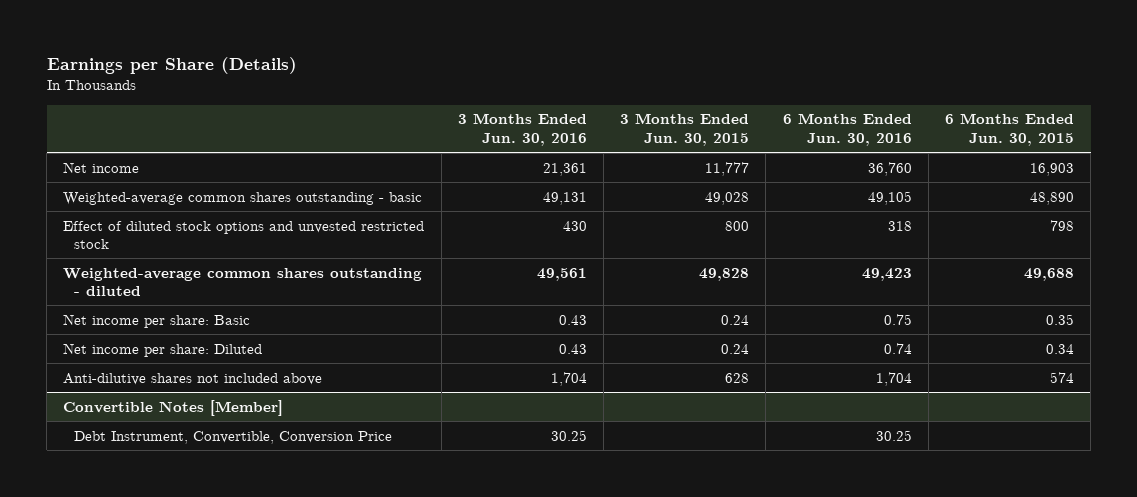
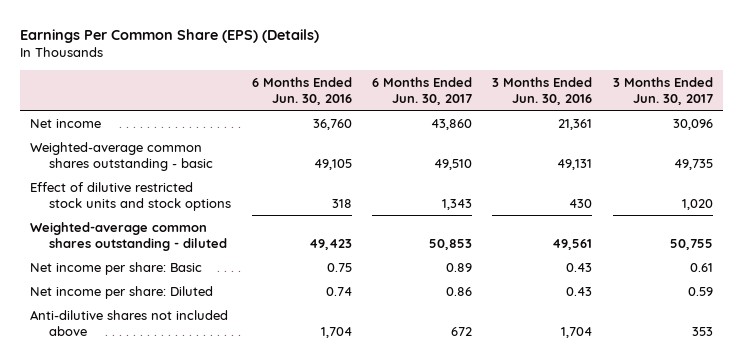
- Earnings per Share (Details)
+ Earnings Per Common Share (EPS) (Details)
- | 3 Months Ended Jun. 30, 2016 | 3 Months Ended Jun. 30, 2015 | 6 Months Ended Jun. 30, 2016 | 6 Months Ended Jun. 30, 2015
+ | 6 Months Ended Jun. 30, 2016 | 6 Months Ended Jun. 30, 2017 | 3 Months Ended Jun. 30, 2016 | 3 Months Ended Jun. 30, 2017
- Effect of diluted stock options and unvested restricted stock | 430 | 800 | 318 | 798
+ Effect of dilutive restricted stock units and stock options | 318 | 1,343 | 430 | 1,020
- Convertible Notes [Member]
- Debt Instrument, Convertible, Conversion Price | 30.25 | | 30.25 |

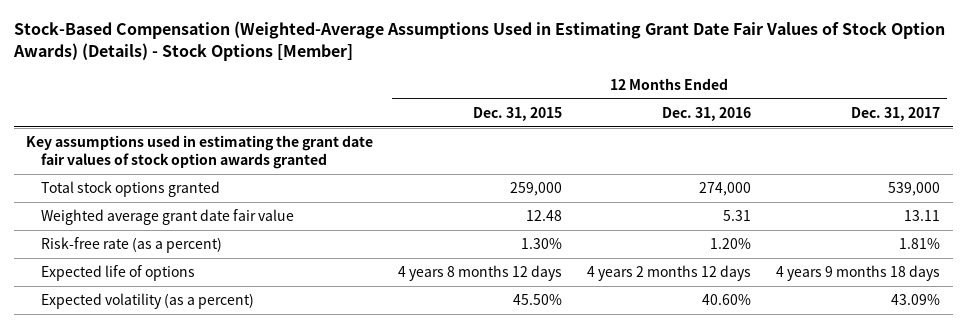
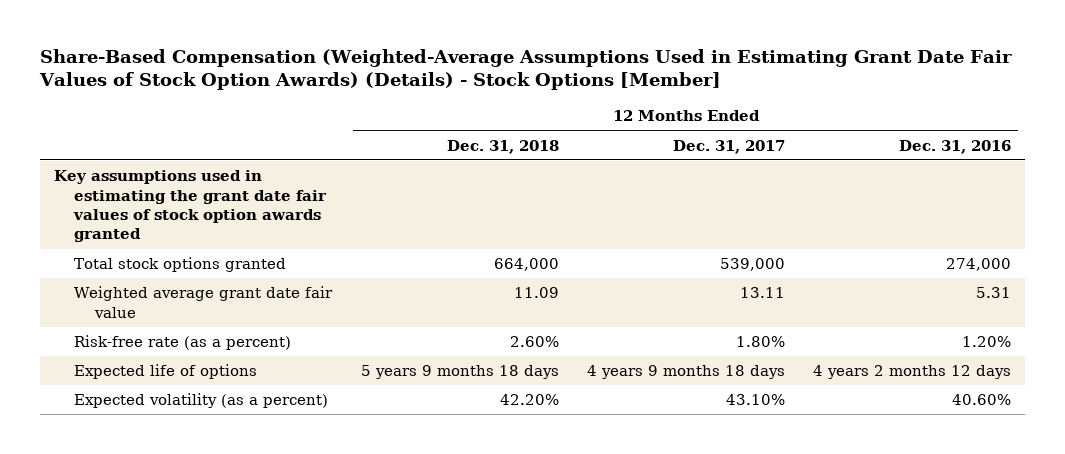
- Stock-Based Compensation (Weighted-Average Assumptions Used in Estimating Grant Date Fair Values of Stock Option Awards) (Details) - Stock Options [Member]
+ Share-Based Compensation (Weighted-Average Assumptions Used in Estimating Grant Date Fair Values of Stock Option Awards) (Details) - Stock Options [Member]
- | 12 Months Ended Dec. 31, 2015 | 12 Months Ended Dec. 31, 2016 | 12 Months Ended Dec. 31, 2017
+ | 12 Months Ended Dec. 31, 2018 | 12 Months Ended Dec. 31, 2017 | 12 Months Ended Dec. 31, 2016
- Risk-free rate (as a percent) | 1.30% | 1.20% | 1.81%
+ Risk-free rate (as a percent) | 2.60% | 1.80% | 1.20%
- Expected volatility (as a percent) | 45.50% | 40.60% | 43.09%
+ Expected volatility (as a percent) | 42.20% | 43.10% | 40.60%

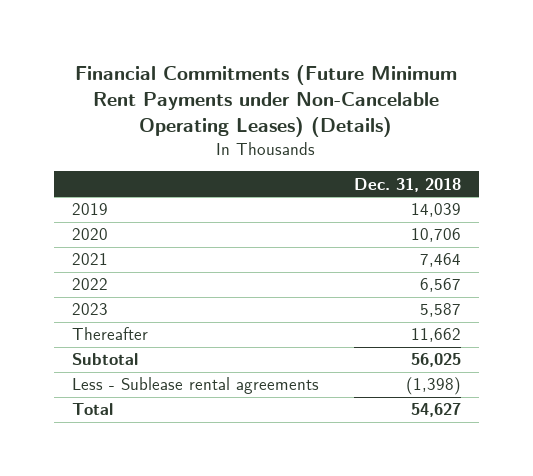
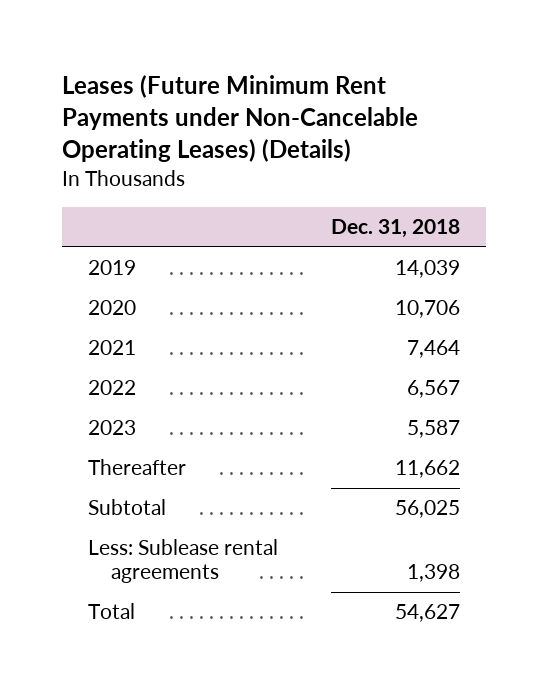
- Financial Commitments (Future Minimum Rent Payments under Non-Cancelable Operating Leases) (Details)
+ Leases (Future Minimum Rent Payments under Non-Cancelable Operating Leases) (Details)
- Less - Sublease rental agreements | (1,398)
+ Less: Sublease rental agreements | 1,398

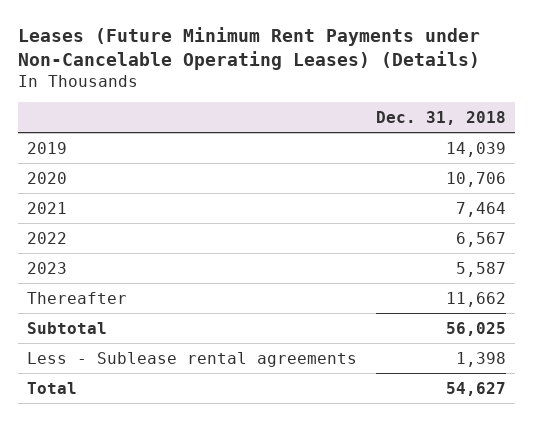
- Less: Sublease rental agreements | 1,398
+ Less - Sublease rental agreements | 1,398

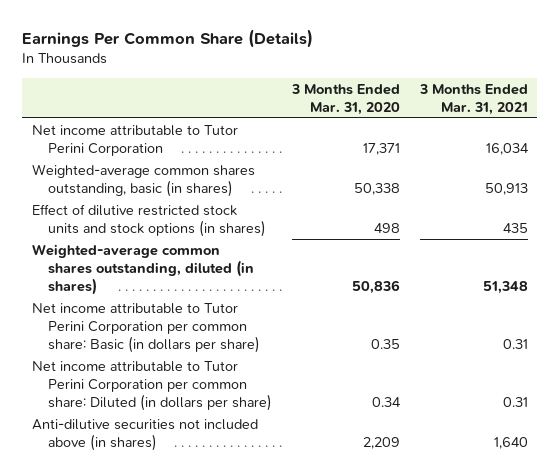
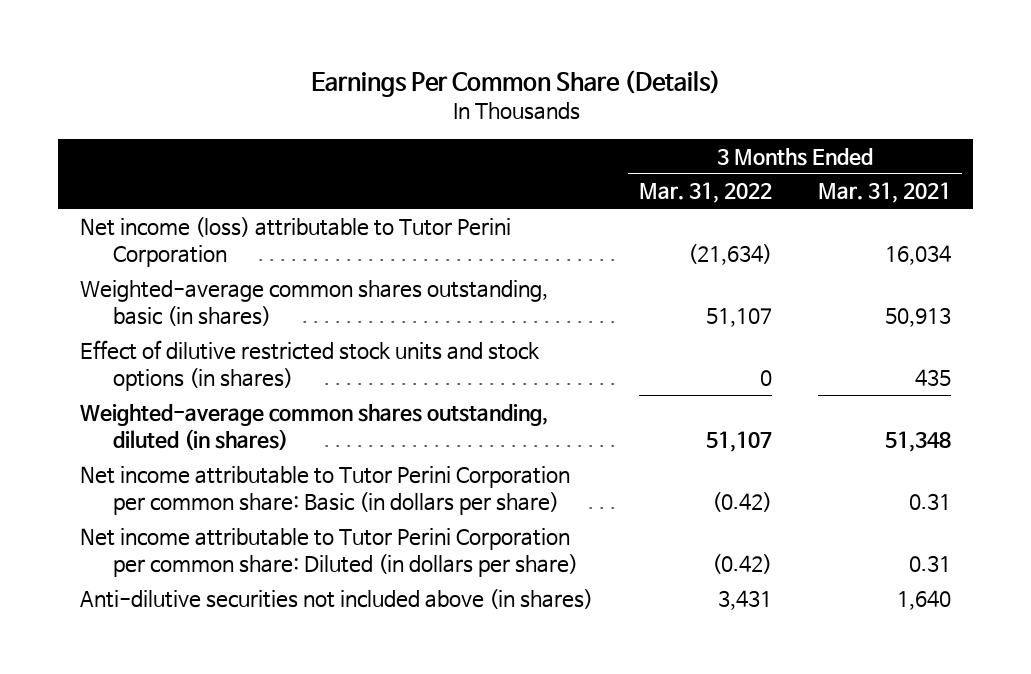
- | 3 Months Ended Mar. 31, 2020 | 3 Months Ended Mar. 31, 2021
+ | 3 Months Ended Mar. 31, 2022 | 3 Months Ended Mar. 31, 2021
- Net income attributable to Tutor Perini Corporation | 17,371 | 16,034
+ Net income (loss) attributable to Tutor Perini Corporation | (21,634) | 16,034

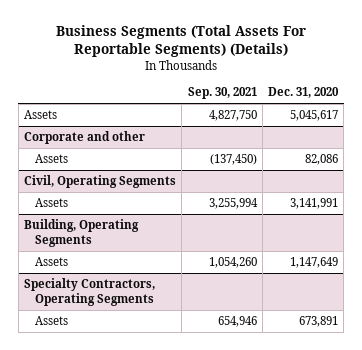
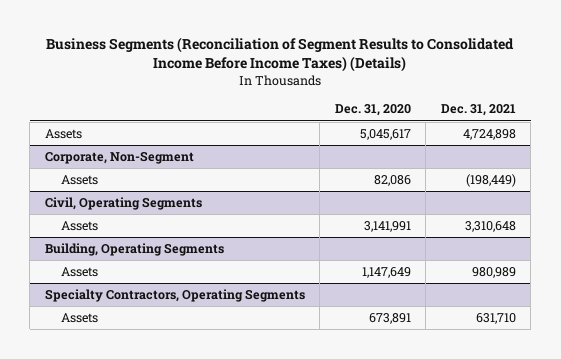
- Business Segments (Total Assets For Reportable Segments) (Details)
+ Business Segments (Reconciliation of Segment Results to Consolidated Income Before Income Taxes) (Details)
- | Sep. 30, 2021 | Dec. 31, 2020
+ | Dec. 31, 2020 | Dec. 31, 2021
- Corporate and other
+ Corporate, Non-Segment

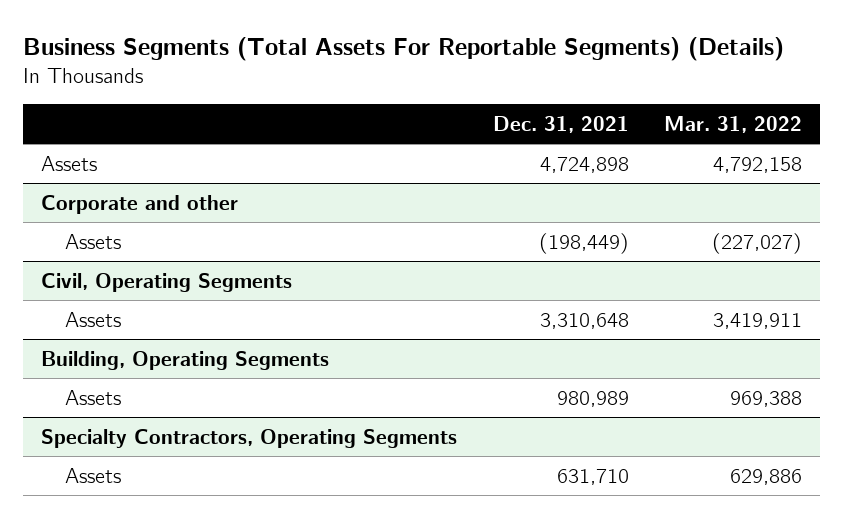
- Business Segments (Reconciliation of Segment Results to Consolidated Income Before Income Taxes) (Details)
+ Business Segments (Total Assets For Reportable Segments) (Details)
- | Dec. 31, 2020 | Dec. 31, 2021
+ | Dec. 31, 2021 | Mar. 31, 2022
- Corporate, Non-Segment
+ Corporate and other

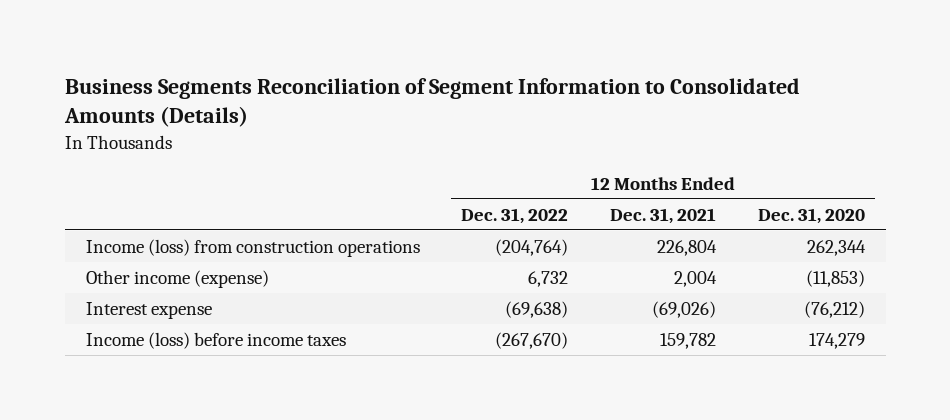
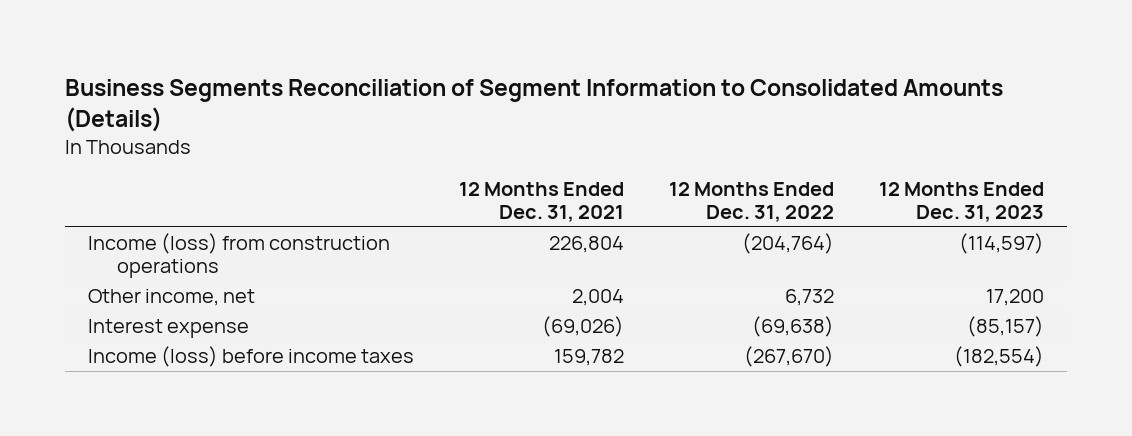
- | 12 Months Ended Dec. 31, 2022 | 12 Months Ended Dec. 31, 2021 | 12 Months Ended Dec. 31, 2020
+ | 12 Months Ended Dec. 31, 2021 | 12 Months Ended Dec. 31, 2022 | 12 Months Ended Dec. 31, 2023
- Other income (expense) | 6,732 | 2,004 | (11,853)
+ Other income, net | 2,004 | 6,732 | 17,200

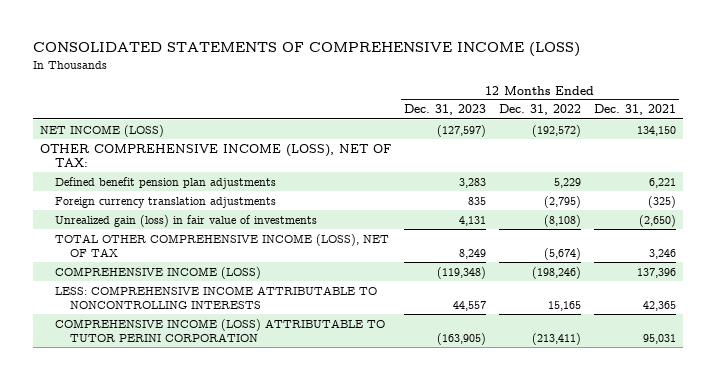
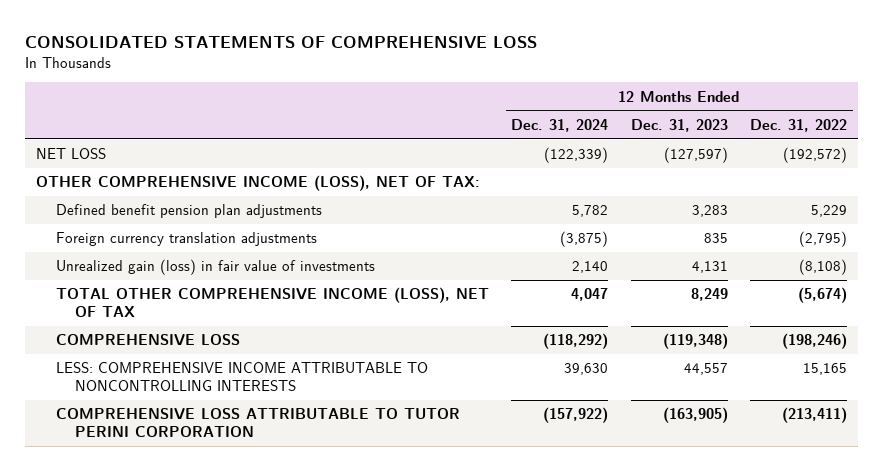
- CONSOLIDATED STATEMENTS OF COMPREHENSIVE INCOME (LOSS)
+ CONSOLIDATED STATEMENTS OF COMPREHENSIVE LOSS
- | 12 Months Ended Dec. 31, 2023 | 12 Months Ended Dec. 31, 2022 | 12 Months Ended Dec. 31, 2021
+ | 12 Months Ended Dec. 31, 2024 | 12 Months Ended Dec. 31, 2023 | 12 Months Ended Dec. 31, 2022
- NET INCOME (LOSS) | (127,597) | (192,572) | 134,150
+ NET LOSS | (122,339) | (127,597) | (192,572)
- COMPREHENSIVE INCOME (LOSS) | (119,348) | (198,246) | 137,396
+ COMPREHENSIVE LOSS | (118,292) | (119,348) | (198,246)
- COMPREHENSIVE INCOME (LOSS) ATTRIBUTABLE TO TUTOR PERINI CORPORATION | (163,905) | (213,411) | 95,031
+ COMPREHENSIVE LOSS ATTRIBUTABLE TO TUTOR PERINI CORPORATION | (157,922) | (163,905) | (213,411)

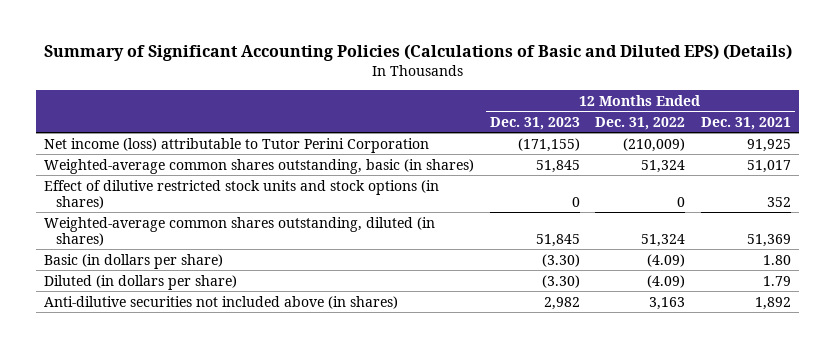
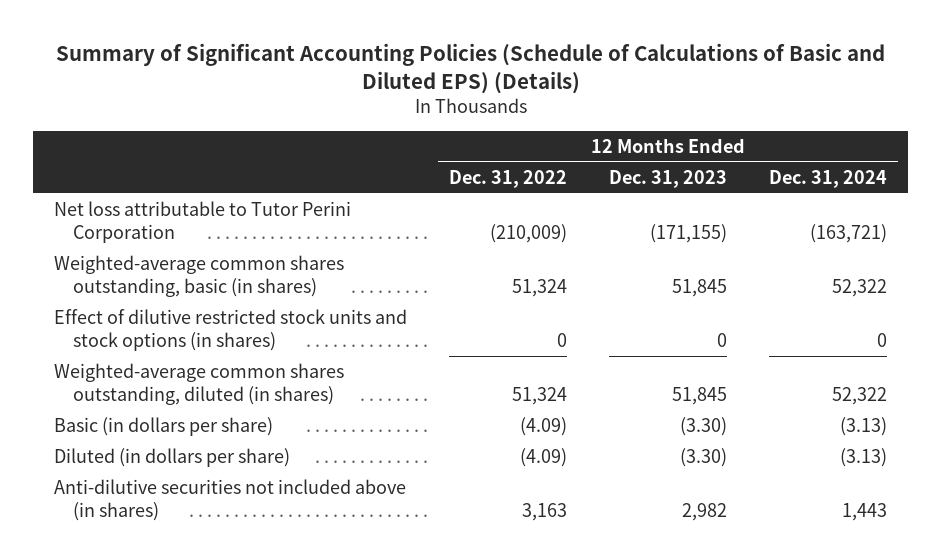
- Summary of Significant Accounting Policies (Calculations of Basic and Diluted EPS) (Details)
+ Summary of Significant Accounting Policies (Schedule of Calculations of Basic and Diluted EPS) (Details)
- | 12 Months Ended Dec. 31, 2023 | 12 Months Ended Dec. 31, 2022 | 12 Months Ended Dec. 31, 2021
+ | 12 Months Ended Dec. 31, 2022 | 12 Months Ended Dec. 31, 2023 | 12 Months Ended Dec. 31, 2024
- Net income (loss) attributable to Tutor Perini Corporation | (171,155) | (210,009) | 91,925
+ Net loss attributable to Tutor Perini Corporation | (210,009) | (171,155) | (163,721)

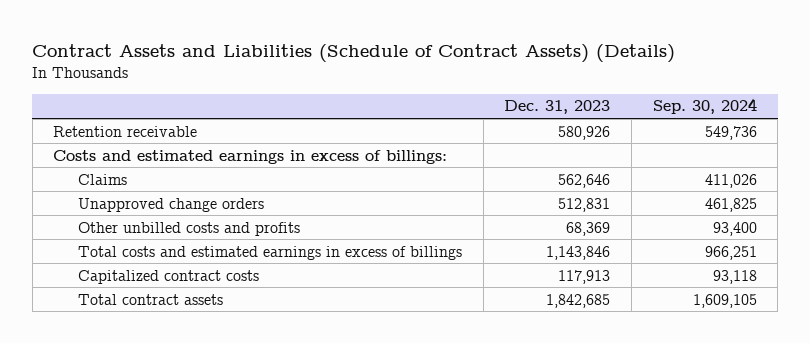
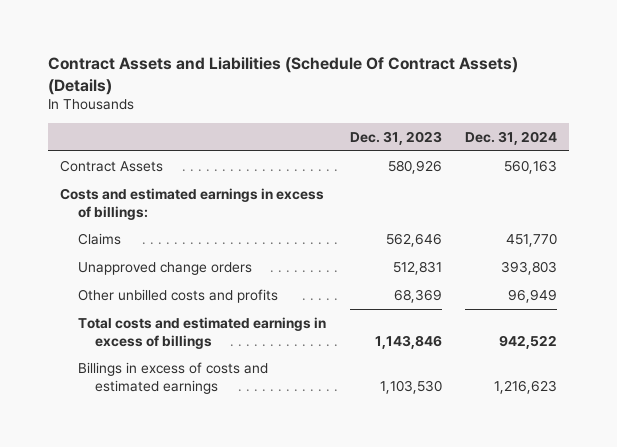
- Contract Assets and Liabilities (Schedule of Contract Assets) (Details)
+ Contract Assets and Liabilities (Schedule Of Contract Assets) (Details)
- | Dec. 31, 2023 | Sep. 30, 2024
+ | Dec. 31, 2023 | Dec. 31, 2024
- Retention receivable | 580,926 | 549,736
+ Contract Assets | 580,926 | 560,163
- Capitalized contract costs | 117,913 | 93,118
- Total contract assets | 1,842,685 | 1,609,105
+ Billings in excess of costs and estimated earnings | 1,103,530 | 1,216,623

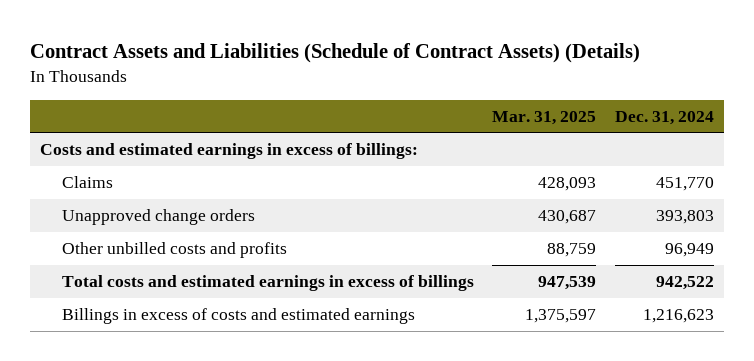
- Contract Assets and Liabilities (Schedule Of Contract Assets) (Details)
+ Contract Assets and Liabilities (Schedule of Contract Assets) (Details)
- | Dec. 31, 2023 | Dec. 31, 2024
+ | Mar. 31, 2025 | Dec. 31, 2024
- Contract Assets | 580,926 | 560,163

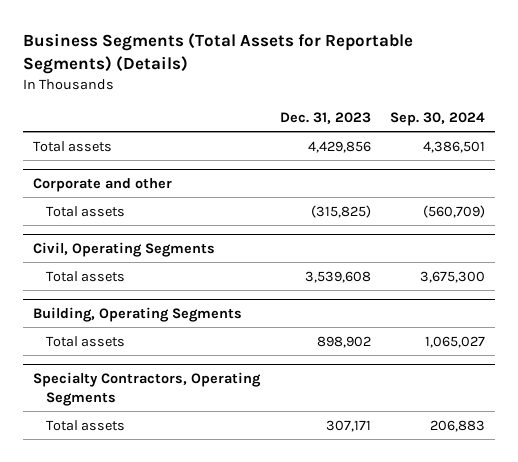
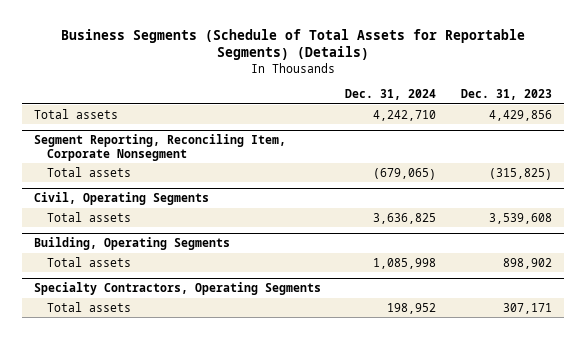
- Business Segments (Total Assets for Reportable Segments) (Details)
+ Business Segments (Schedule of Total Assets for Reportable Segments) (Details)
- | Dec. 31, 2023 | Sep. 30, 2024
+ | Dec. 31, 2024 | Dec. 31, 2023
- Corporate and other
+ Segment Reporting, Reconciling Item, Corporate Nonsegment

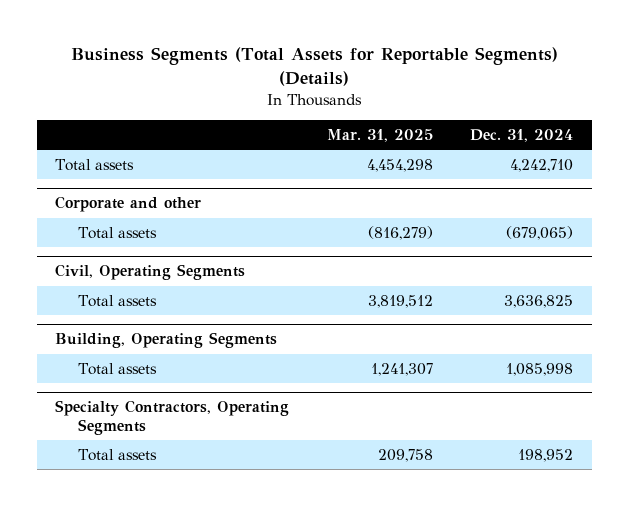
- Business Segments (Schedule of Total Assets for Reportable Segments) (Details)
+ Business Segments (Total Assets for Reportable Segments) (Details)
- | Dec. 31, 2024 | Dec. 31, 2023
+ | Mar. 31, 2025 | Dec. 31, 2024
- Segment Reporting, Reconciling Item, Corporate Nonsegment
+ Corporate and other

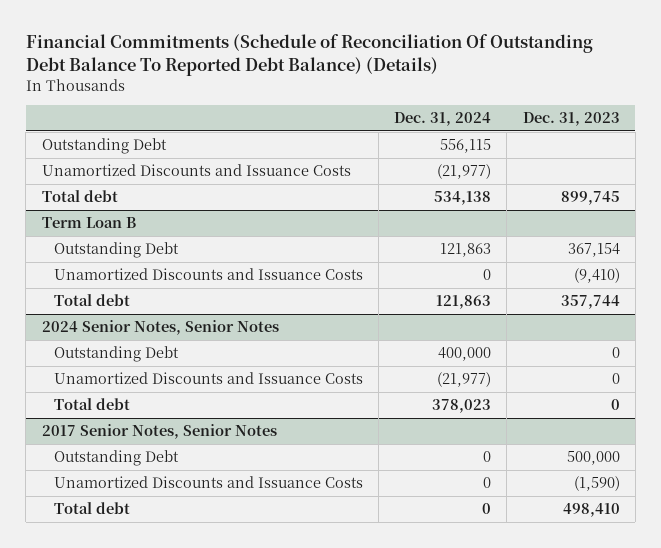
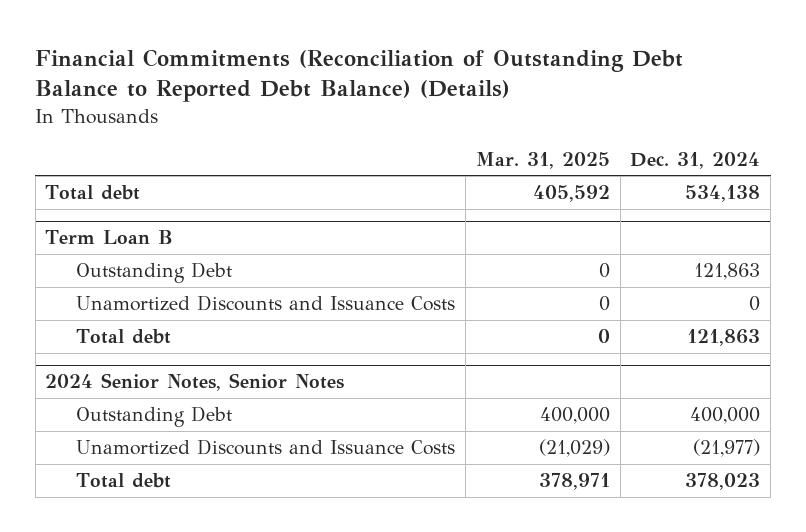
- Financial Commitments (Schedule of Reconciliation Of Outstanding Debt Balance To Reported Debt Balance) (Details)
+ Financial Commitments (Reconciliation of Outstanding Debt Balance to Reported Debt Balance) (Details)
- | Dec. 31, 2024 | Dec. 31, 2023
+ | Mar. 31, 2025 | Dec. 31, 2024
- Outstanding Debt | 556,115 |
- Unamortized Discounts and Issuance Costs | (21,977) |
- 2017 Senior Notes, Senior Notes
- Outstanding Debt | 0 | 500,000
- Unamortized Discounts and Issuance Costs | 0 | (1,590)
- Total debt | 0 | 498,410

